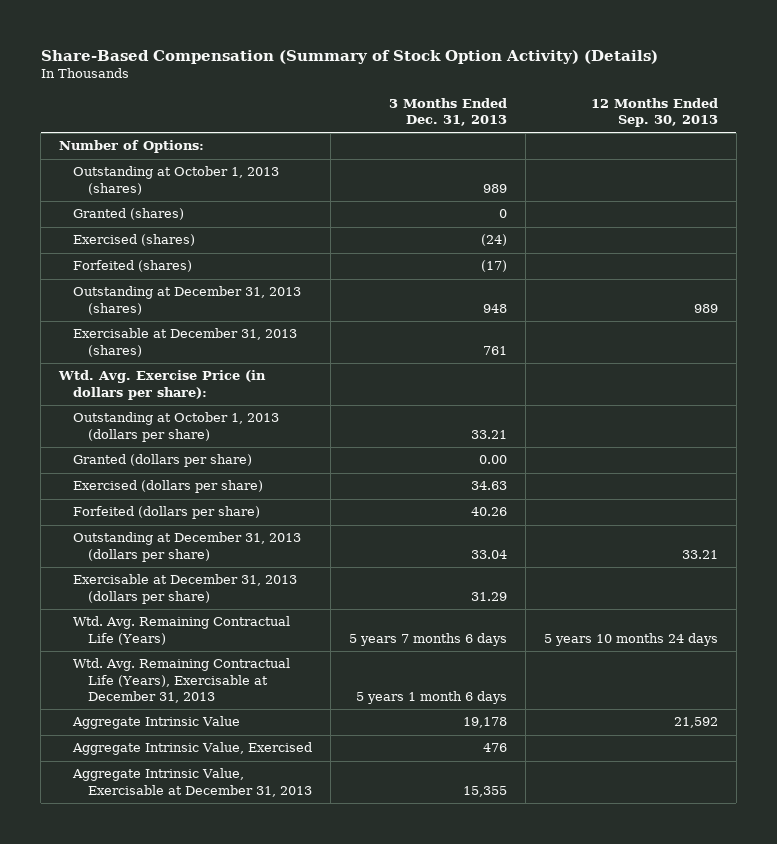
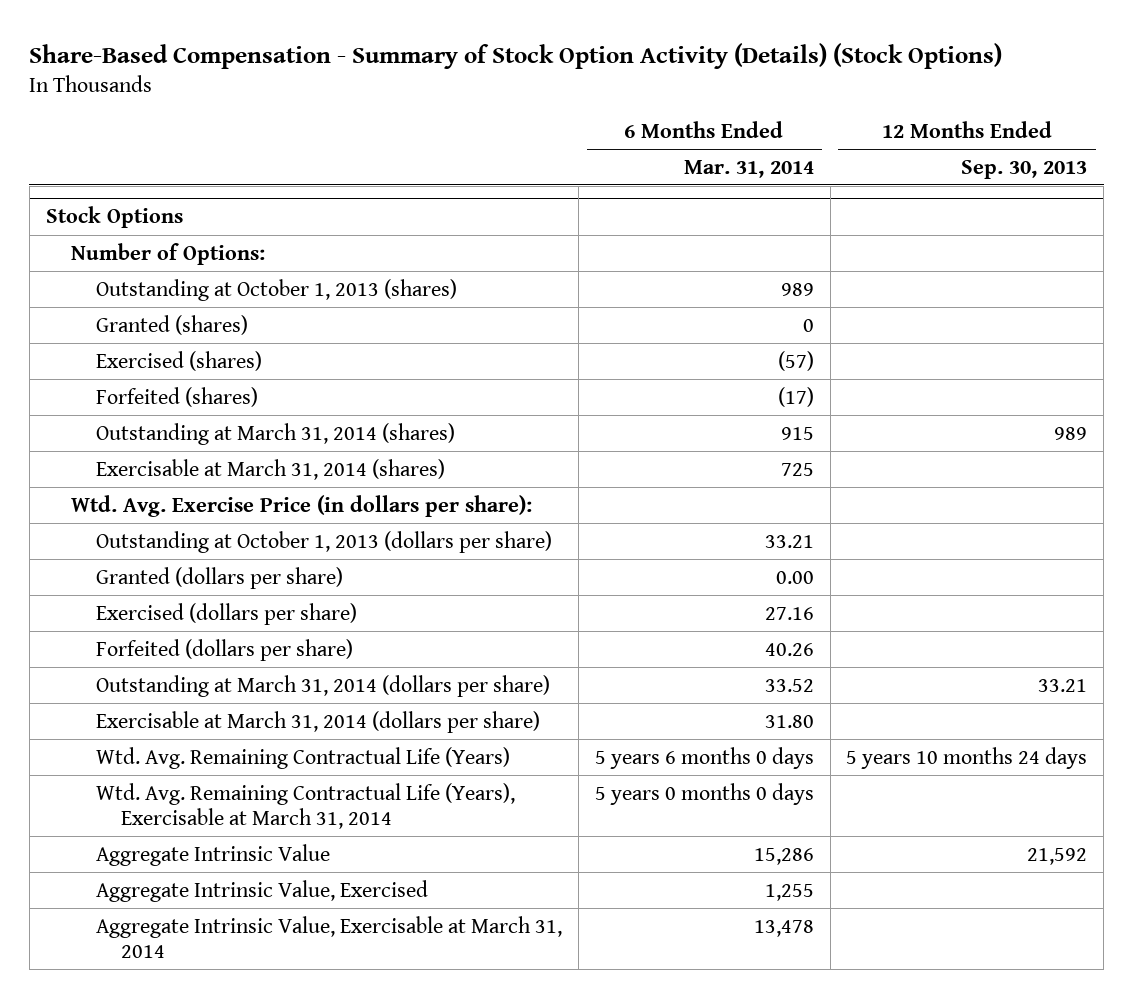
- Share-Based Compensation (Summary of Stock Option Activity) (Details)
+ Share-Based Compensation - Summary of Stock Option Activity (Details) (Stock Options)
- | 3 Months Ended Dec. 31, 2013 | 12 Months Ended Sep. 30, 2013
+ | 6 Months Ended Mar. 31, 2014 | 12 Months Ended Sep. 30, 2013
+ Stock Options
- Outstanding at December 31, 2013 (shares) | 948 | 989
- Exercisable at December 31, 2013 (shares) | 761 |
+ Outstanding at March 31, 2014 (shares) | 915 | 989
+ Exercisable at March 31, 2014 (shares) | 725 |
- Outstanding at December 31, 2013 (dollars per share) | 33.04 | 33.21
- Exercisable at December 31, 2013 (dollars per share) | 31.29 |
+ Outstanding at March 31, 2014 (dollars per share) | 33.52 | 33.21
+ Exercisable at March 31, 2014 (dollars per share) | 31.80 |
- Wtd. Avg. Remaining Contractual Life (Years), Exercisable at December 31, 2013 | 5 years 1 month 6 days |
+ Wtd. Avg. Remaining Contractual Life (Years), Exercisable at March 31, 2014 | 5 years 0 months 0 days |
- Aggregate Intrinsic Value, Exercisable at December 31, 2013 | 15,355 |
+ Aggregate Intrinsic Value, Exercisable at March 31, 2014 | 13,478 |

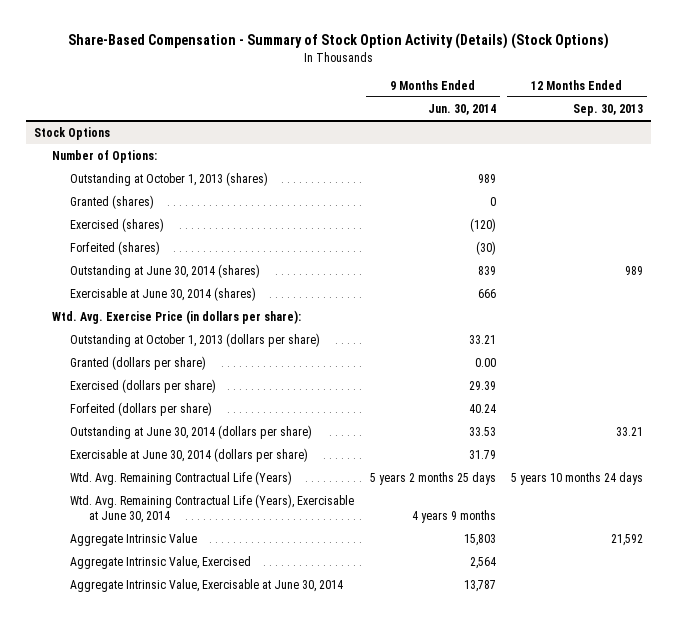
- | 6 Months Ended Mar. 31, 2014 | 12 Months Ended Sep. 30, 2013
+ | 9 Months Ended Jun. 30, 2014 | 12 Months Ended Sep. 30, 2013
@ Stock Options
- Outstanding at March 31, 2014 (shares) | 915 | 989
- Exercisable at March 31, 2014 (shares) | 725 |
+ Outstanding at June 30, 2014 (shares) | 839 | 989
+ Exercisable at June 30, 2014 (shares) | 666 |
- Outstanding at March 31, 2014 (dollars per share) | 33.52 | 33.21
- Exercisable at March 31, 2014 (dollars per share) | 31.80 |
+ Outstanding at June 30, 2014 (dollars per share) | 33.53 | 33.21
+ Exercisable at June 30, 2014 (dollars per share) | 31.79 |
- Wtd. Avg. Remaining Contractual Life (Years), Exercisable at March 31, 2014 | 5 years 0 months 0 days |
+ Wtd. Avg. Remaining Contractual Life (Years), Exercisable at June 30, 2014 | 4 years 9 months |
- Aggregate Intrinsic Value, Exercisable at March 31, 2014 | 13,478 |
+ Aggregate Intrinsic Value, Exercisable at June 30, 2014 | 13,787 |

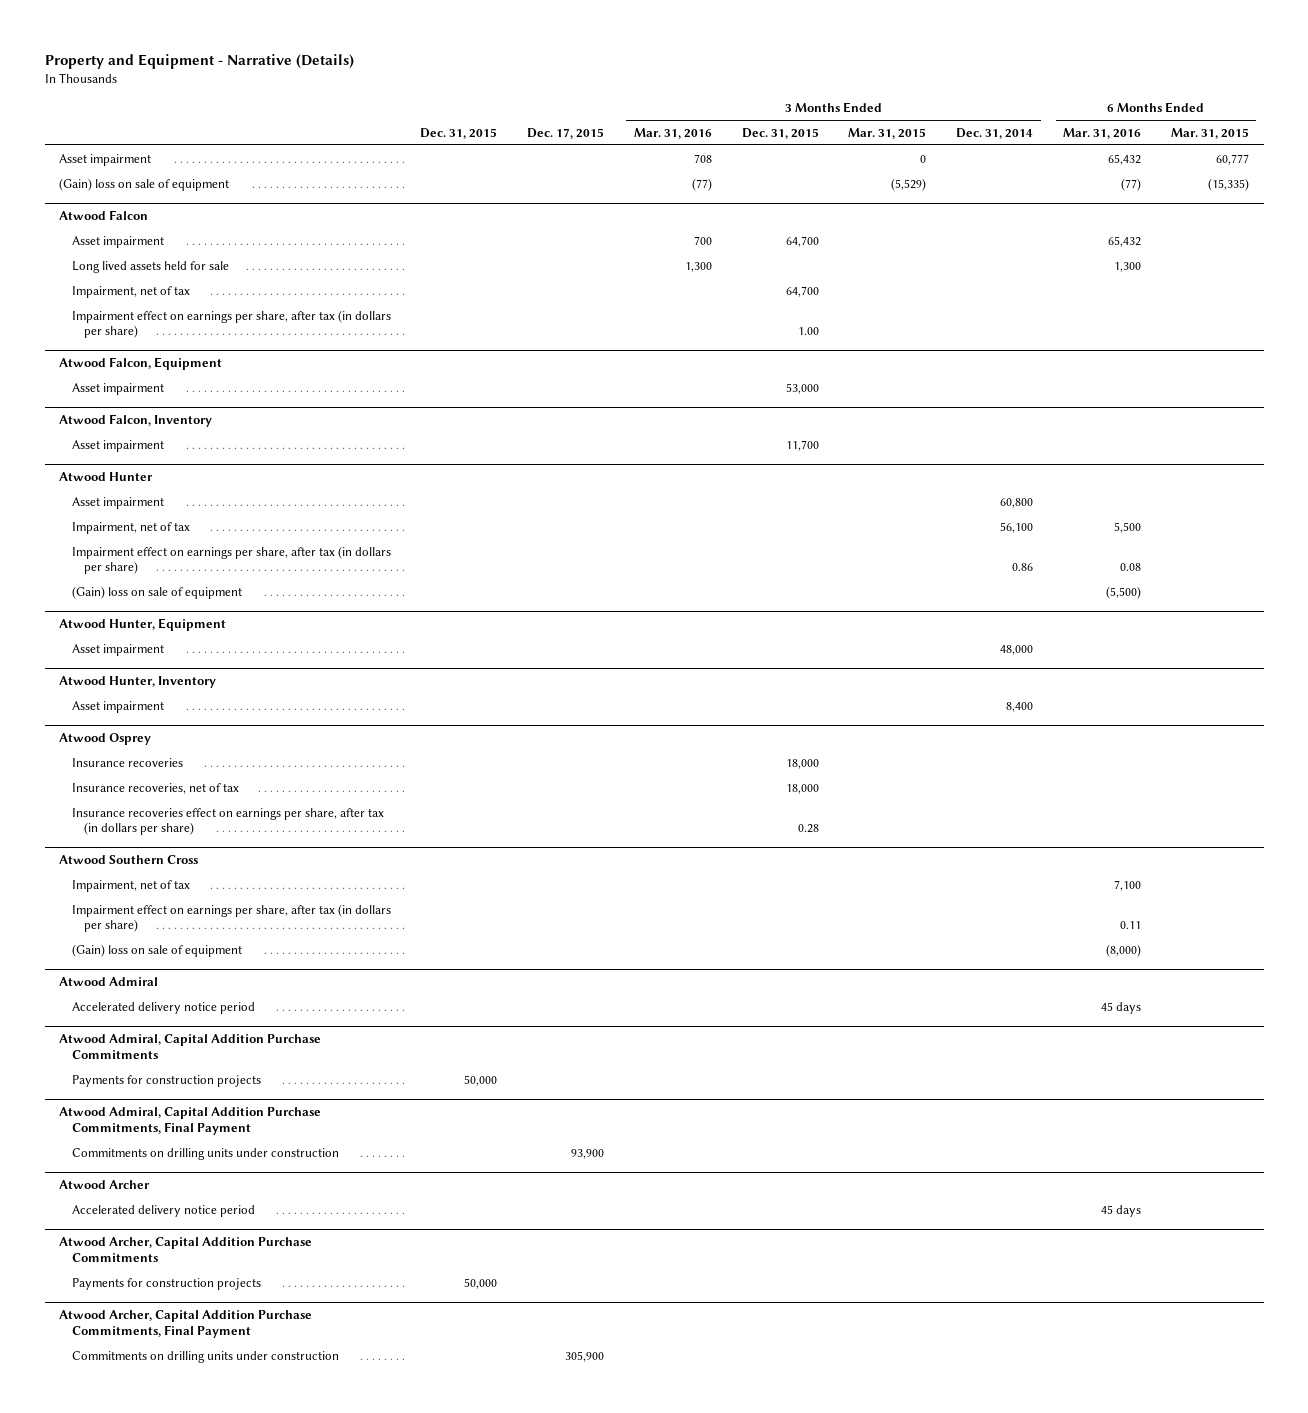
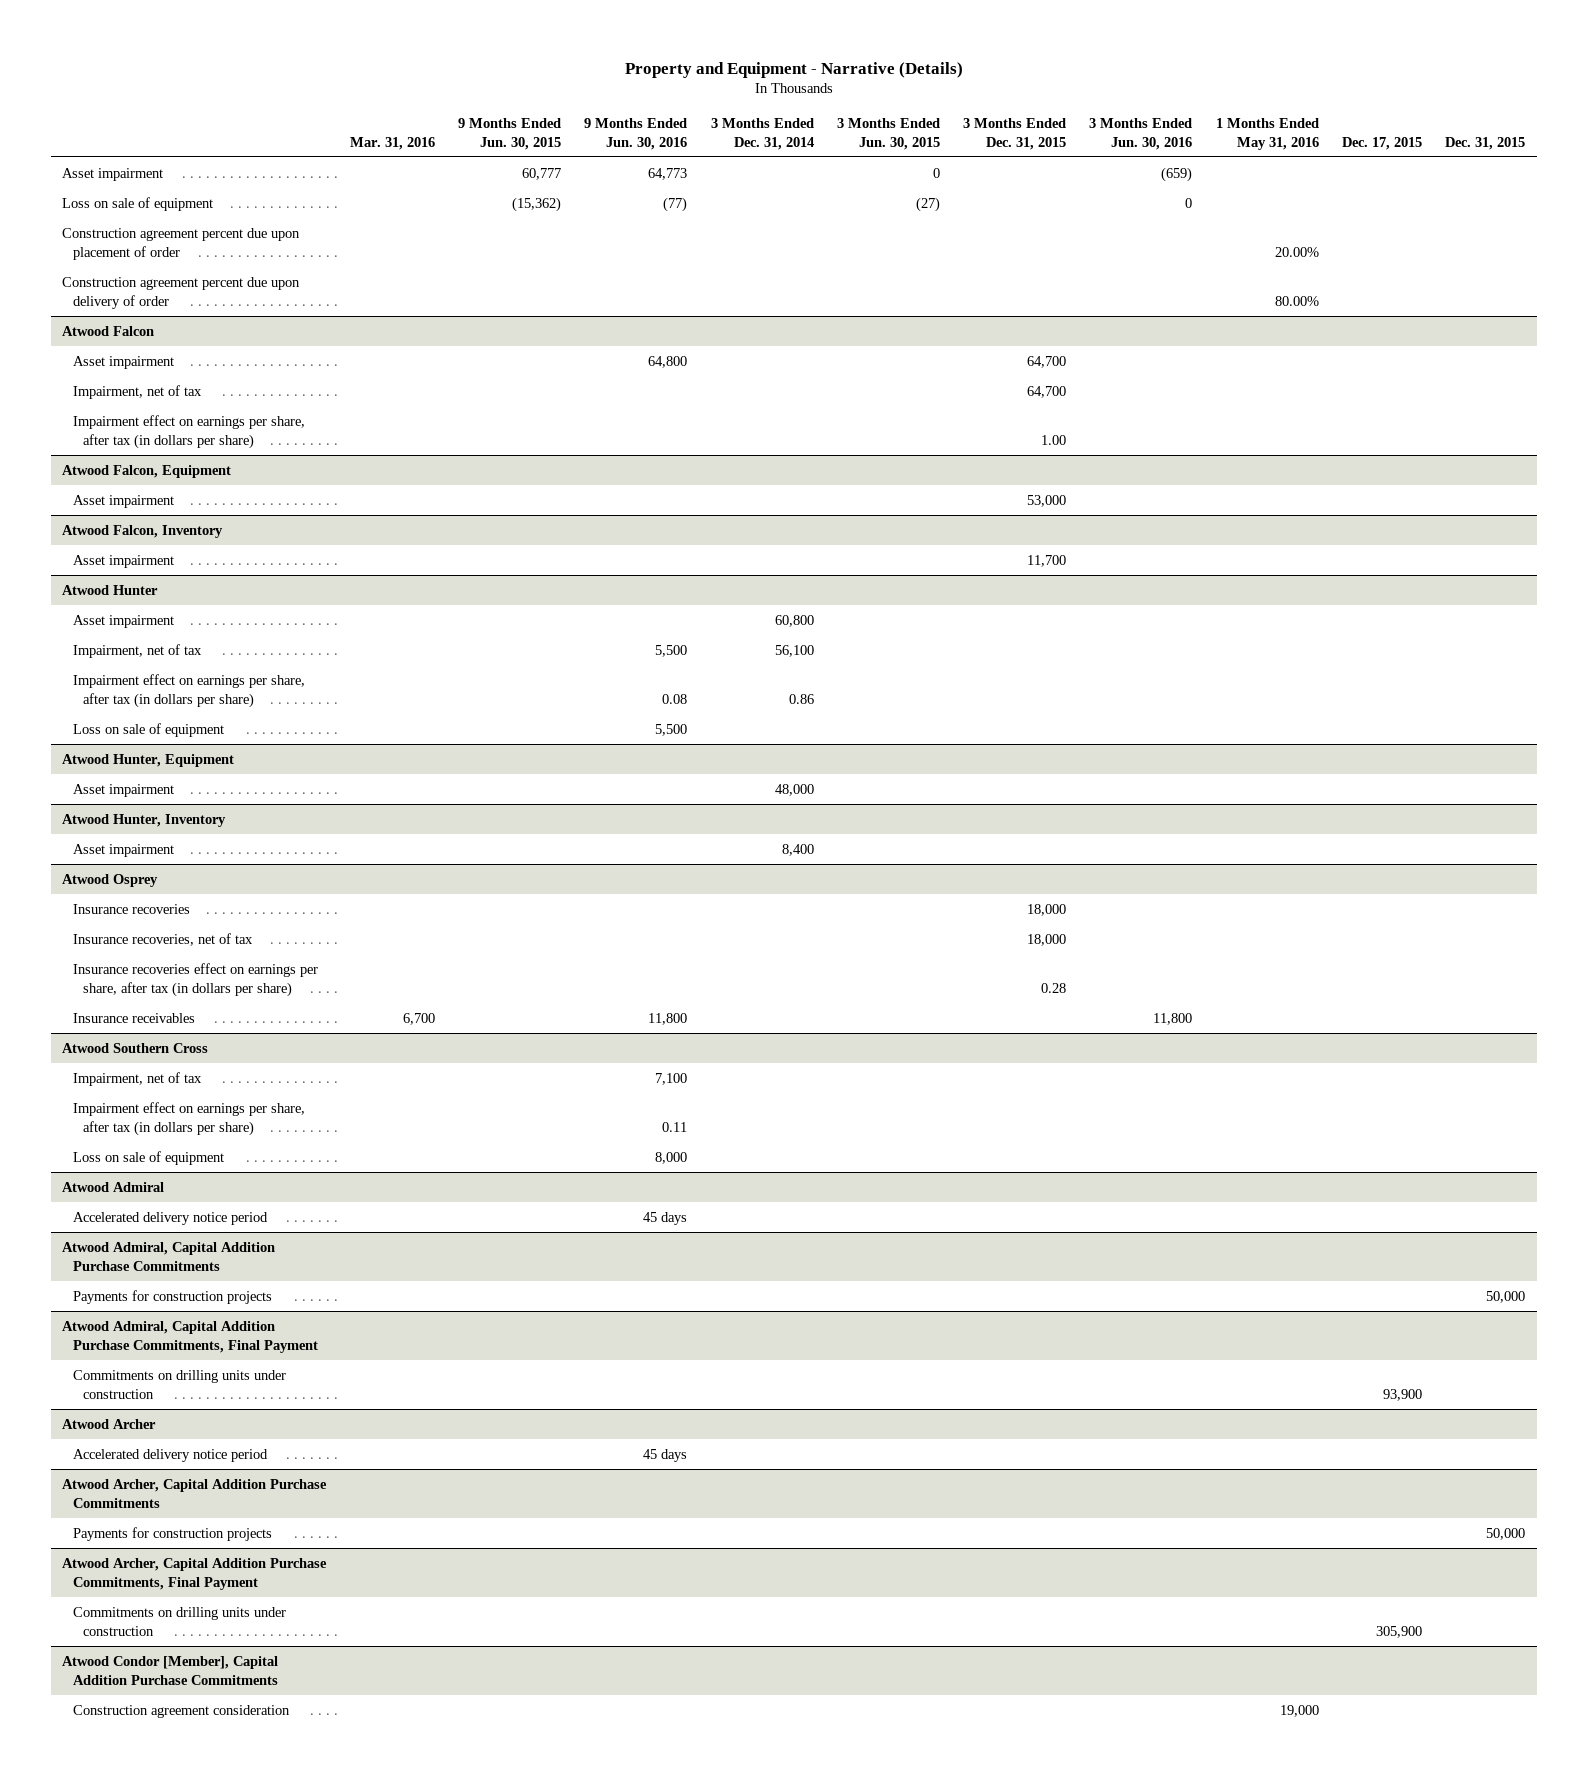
- | Dec. 31, 2015 | Dec. 17, 2015 | 3 Months Ended Mar. 31, 2016 | 3 Months Ended Dec. 31, 2015 | 3 Months Ended Mar. 31, 2015 | 3 Months Ended Dec. 31, 2014 | 6 Months Ended Mar. 31, 2016 | 6 Months Ended Mar. 31, 2015
+ | Mar. 31, 2016 | 9 Months Ended Jun. 30, 2015 | 9 Months Ended Jun. 30, 2016 | 3 Months Ended Dec. 31, 2014 | 3 Months Ended Jun. 30, 2015 | 3 Months Ended Dec. 31, 2015 | 3 Months Ended Jun. 30, 2016 | 1 Months Ended May 31, 2016 | Dec. 17, 2015 | Dec. 31, 2015
- (Gain) loss on sale of equipment | | | (77) | | (5,529) | | (77) | (15,335)
+ Loss on sale of equipment | | (15,362) | (77) | | (27) | | 0 | | |
+ Construction agreement percent due upon placement of order | | | | | | | | 20.00% | |
+ Construction agreement percent due upon delivery of order | | | | | | | | 80.00% | |
@ Atwood Falcon
- Long lived assets held for sale | | | 1,300 | | | | 1,300 |
@ Atwood Hunter
- (Gain) loss on sale of equipment | | | | | | | (5,500) |
+ Loss on sale of equipment | | | 5,500 | | | | | | |
@ Atwood Osprey
+ Insurance receivables | 6,700 | | 11,800 | | | | 11,800 | | |
@ Atwood Southern Cross
- (Gain) loss on sale of equipment | | | | | | | (8,000) |
+ Loss on sale of equipment | | | 8,000 | | | | | | |
+ Atwood Condor [Member], Capital Addition Purchase Commitments
+ Construction agreement consideration | | | | | | | | 19,000 | |

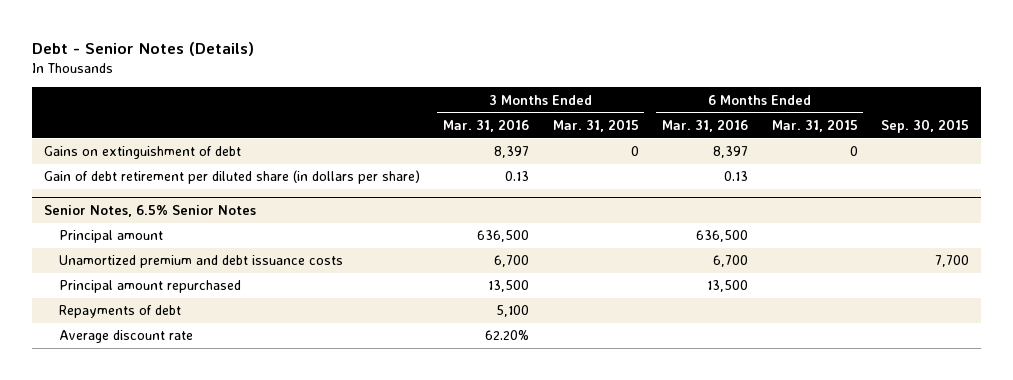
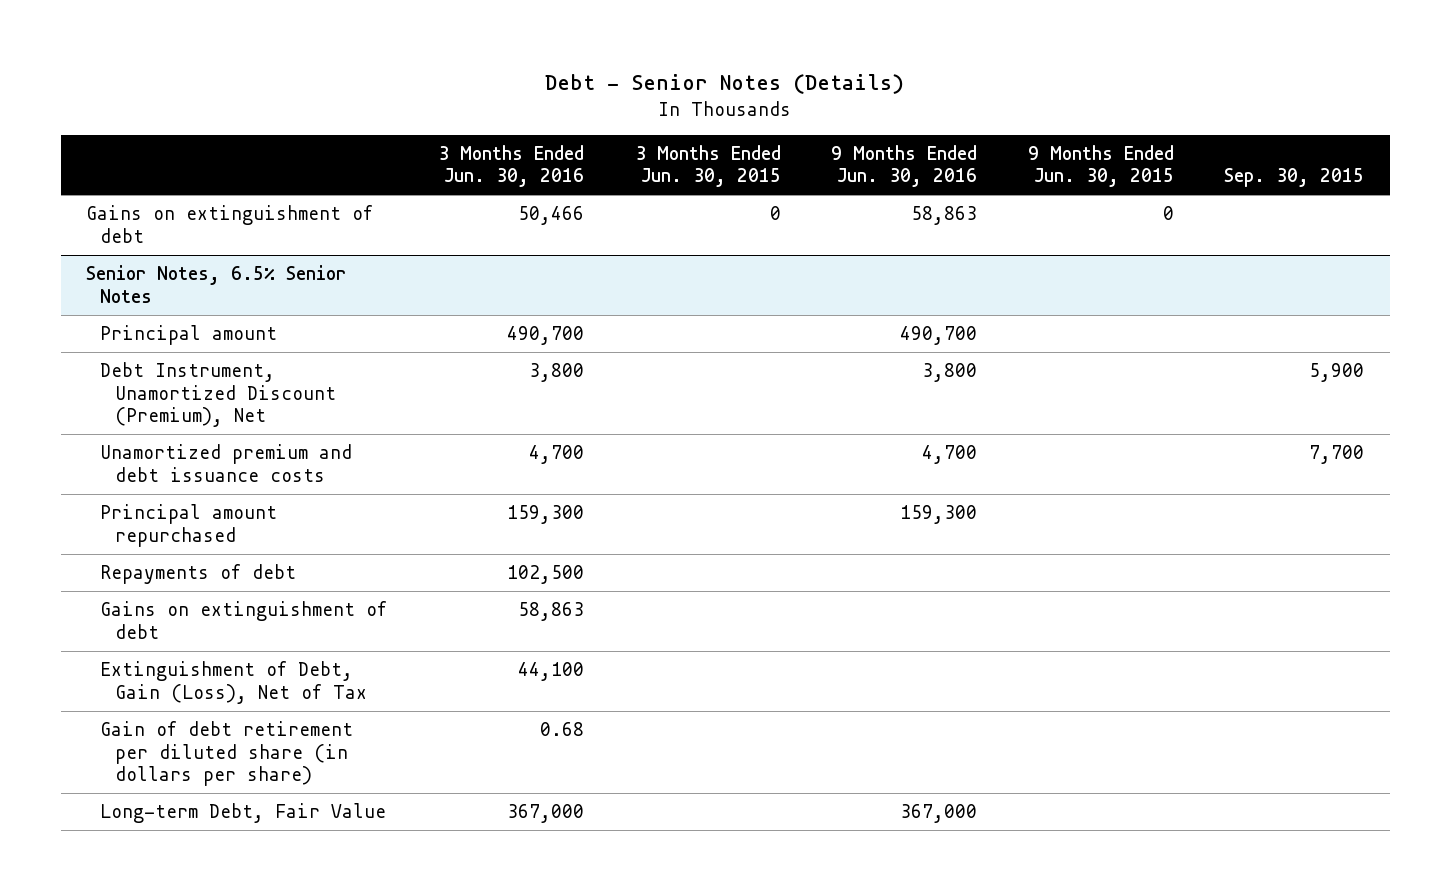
- | 3 Months Ended Mar. 31, 2016 | 3 Months Ended Mar. 31, 2015 | 6 Months Ended Mar. 31, 2016 | 6 Months Ended Mar. 31, 2015 | Sep. 30, 2015
+ | 3 Months Ended Jun. 30, 2016 | 3 Months Ended Jun. 30, 2015 | 9 Months Ended Jun. 30, 2016 | 9 Months Ended Jun. 30, 2015 | Sep. 30, 2015
- Gain of debt retirement per diluted share (in dollars per share) | 0.13 | | 0.13 | |
@ Senior Notes, 6.5% Senior Notes
+ Debt Instrument, Unamortized Discount (Premium), Net | 3,800 | | 3,800 | | 5,900
- Average discount rate | 62.20% | | | |
+ Gains on extinguishment of debt | 58,863 | | | |
+ Extinguishment of Debt, Gain (Loss), Net of Tax | 44,100 | | | |
+ Gain of debt retirement per diluted share (in dollars per share) | 0.68 | | | |
+ Long-term Debt, Fair Value | 367,000 | | 367,000 | |

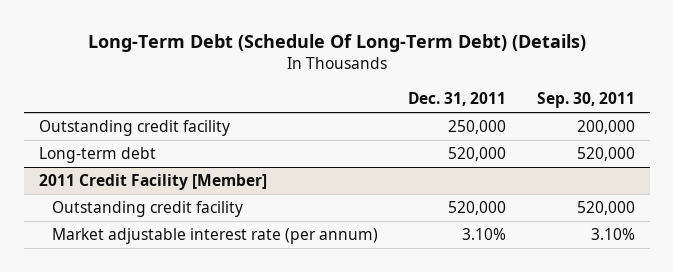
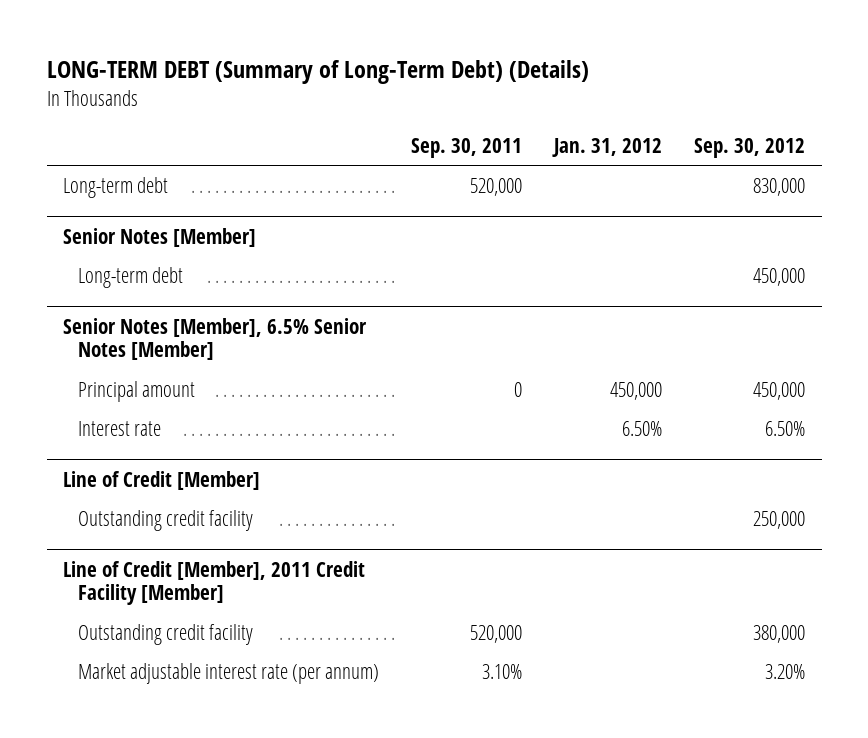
- Long-Term Debt (Schedule Of Long-Term Debt) (Details)
+ LONG-TERM DEBT (Summary of Long-Term Debt) (Details)
- | Dec. 31, 2011 | Sep. 30, 2011
+ | Sep. 30, 2011 | Jan. 31, 2012 | Sep. 30, 2012
- Outstanding credit facility | 250,000 | 200,000
- 2011 Credit Facility [Member]
+ Senior Notes [Member]
+ Long-term debt | | | 450,000
+ Senior Notes [Member], 6.5% Senior Notes [Member]
+ Principal amount | 0 | 450,000 | 450,000
+ Interest rate | | 6.50% | 6.50%
+ Line of Credit [Member]
+ Outstanding credit facility | | | 250,000
+ Line of Credit [Member], 2011 Credit Facility [Member]

